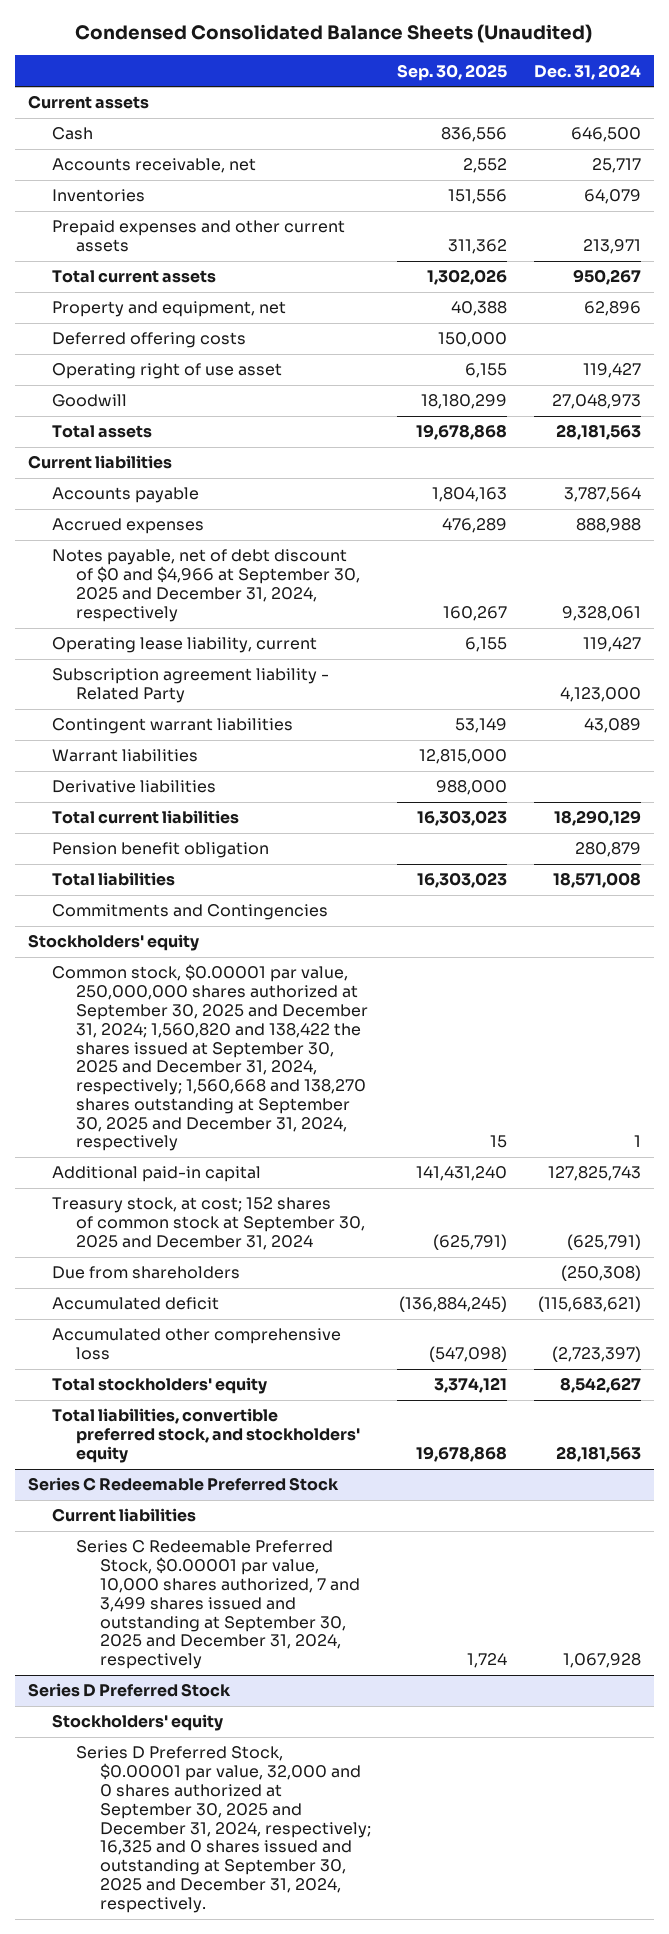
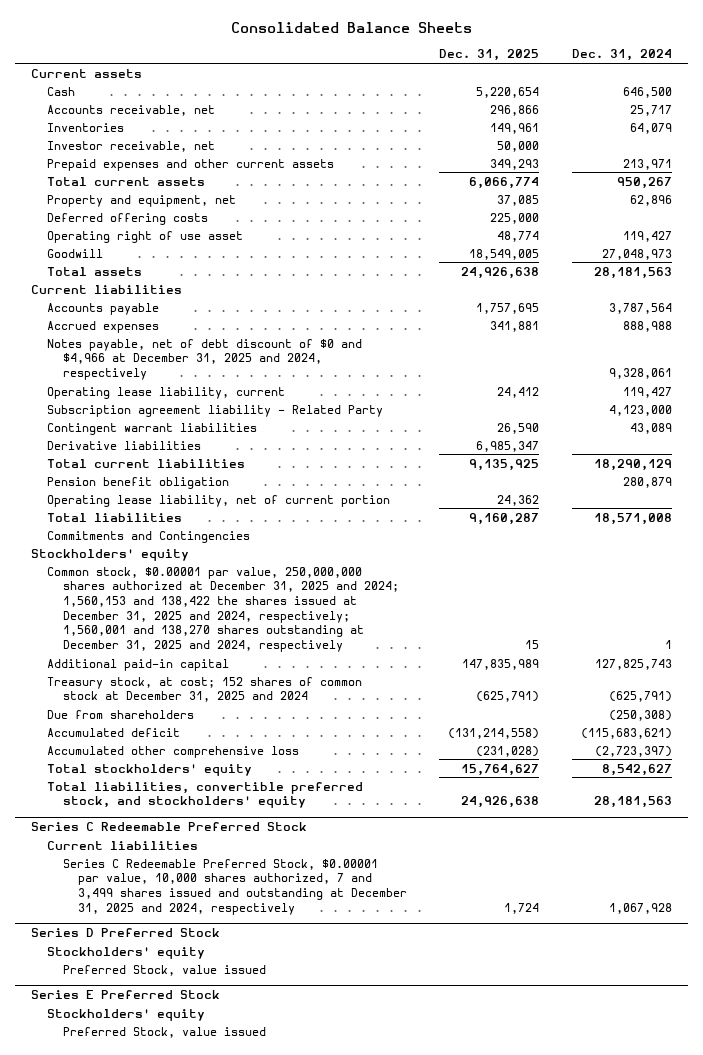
- Condensed Consolidated Balance Sheets (Unaudited)
+ Consolidated Balance Sheets
- | Sep. 30, 2025 | Dec. 31, 2024
+ | Dec. 31, 2025 | Dec. 31, 2024
+ Investor receivable, net | 50,000 |
- Notes payable, net of debt discount of $0 and $4,966 at September 30, 2025 and December 31, 2024, respectively | 160,267 | 9,328,061
+ Notes payable, net of debt discount of $0 and $4,966 at December 31, 2025 and 2024, respectively | | 9,328,061
- Warrant liabilities | 12,815,000 |
+ Operating lease liability, net of current portion | 24,362 |
- Common stock, $0.00001 par value, 250,000,000 shares authorized at September 30, 2025 and December 31, 2024; 1,560,820 and 138,422 the shares issued at September 30, 2025 and December 31, 2024, respectively; 1,560,668 and 138,270 shares outstanding at September 30, 2025 and December 31, 2024, respectively | 15 | 1
+ Common stock, $0.00001 par value, 250,000,000 shares authorized at December 31, 2025 and 2024; 1,560,153 and 138,422 the shares issued at December 31, 2025 and 2024, respectively; 1,560,001 and 138,270 shares outstanding at December 31, 2025 and 2024, respectively | 15 | 1
- Treasury stock, at cost; 152 shares of common stock at September 30, 2025 and December 31, 2024 | (625,791) | (625,791)
+ Treasury stock, at cost; 152 shares of common stock at December 31, 2025 and 2024 | (625,791) | (625,791)
@ Series C Redeemable Preferred Stock
- Series C Redeemable Preferred Stock, $0.00001 par value, 10,000 shares authorized, 7 and 3,499 shares issued and outstanding at September 30, 2025 and December 31, 2024, respectively | 1,724 | 1,067,928
+ Series C Redeemable Preferred Stock, $0.00001 par value, 10,000 shares authorized, 7 and 3,499 shares issued and outstanding at December 31, 2025 and 2024, respectively | 1,724 | 1,067,928
@ Series D Preferred Stock
- Series D Preferred Stock, $0.00001 par value, 32,000 and 0 shares authorized at September 30, 2025 and December 31, 2024, respectively; 16,325 and 0 shares issued and outstanding at September 30, 2025 and December 31, 2024, respectively.
+ Preferred Stock, value issued
+ Series E Preferred Stock
+ Stockholders' equity
+ Preferred Stock, value issued

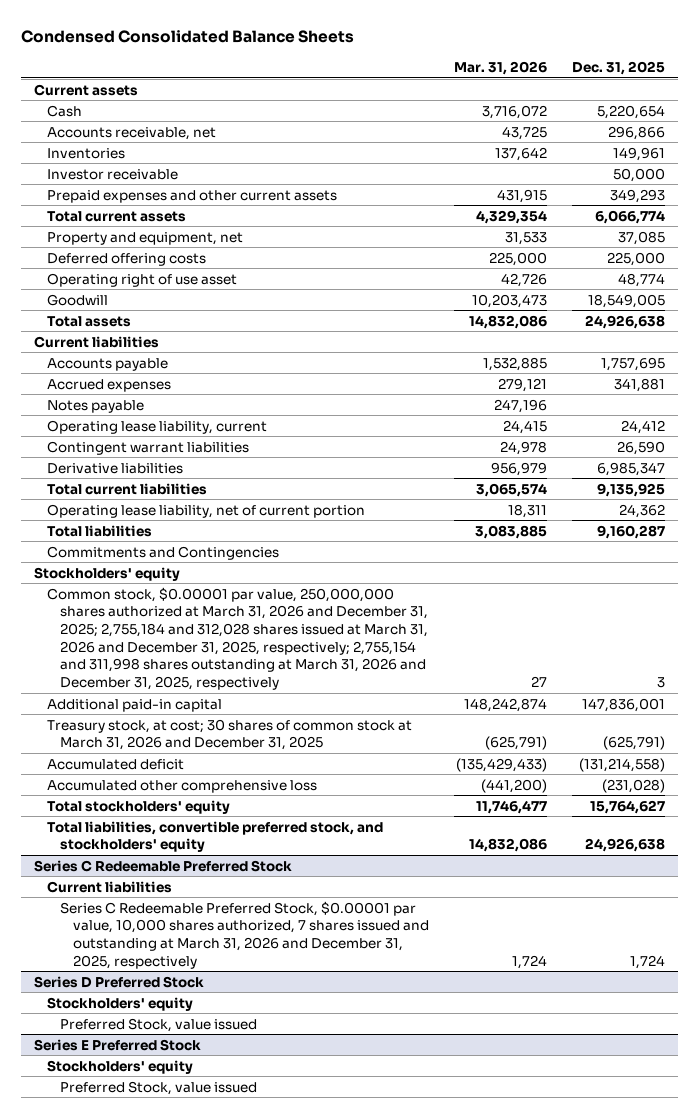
- Consolidated Balance Sheets
+ Condensed Consolidated Balance Sheets
- | Dec. 31, 2025 | Dec. 31, 2024
+ | Mar. 31, 2026 | Dec. 31, 2025
- Investor receivable, net | 50,000 |
+ Investor receivable | | 50,000
- Notes payable, net of debt discount of $0 and $4,966 at December 31, 2025 and 2024, respectively | | 9,328,061
+ Notes payable | 247,196 |
- Subscription agreement liability - Related Party | | 4,123,000
- Pension benefit obligation | | 280,879
- Common stock, $0.00001 par value, 250,000,000 shares authorized at December 31, 2025 and 2024; 1,560,153 and 138,422 the shares issued at December 31, 2025 and 2024, respectively; 1,560,001 and 138,270 shares outstanding at December 31, 2025 and 2024, respectively | 15 | 1
- Additional paid-in capital | 147,835,989 | 127,825,743
- Treasury stock, at cost; 152 shares of common stock at December 31, 2025 and 2024 | (625,791) | (625,791)
- Due from shareholders | | (250,308)
+ Common stock, $0.00001 par value, 250,000,000 shares authorized at March 31, 2026 and December 31, 2025; 2,755,184 and 312,028 shares issued at March 31, 2026 and December 31, 2025, respectively; 2,755,154 and 311,998 shares outstanding at March 31, 2026 and December 31, 2025, respectively | 27 | 3
+ Additional paid-in capital | 148,242,874 | 147,836,001
+ Treasury stock, at cost; 30 shares of common stock at March 31, 2026 and December 31, 2025 | (625,791) | (625,791)
@ Series C Redeemable Preferred Stock
- Series C Redeemable Preferred Stock, $0.00001 par value, 10,000 shares authorized, 7 and 3,499 shares issued and outstanding at December 31, 2025 and 2024, respectively | 1,724 | 1,067,928
+ Series C Redeemable Preferred Stock, $0.00001 par value, 10,000 shares authorized, 7 shares issued and outstanding at March 31, 2026 and December 31, 2025, respectively | 1,724 | 1,724

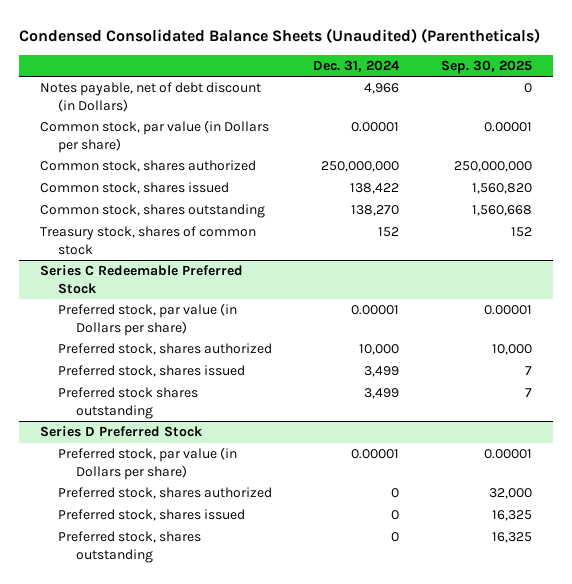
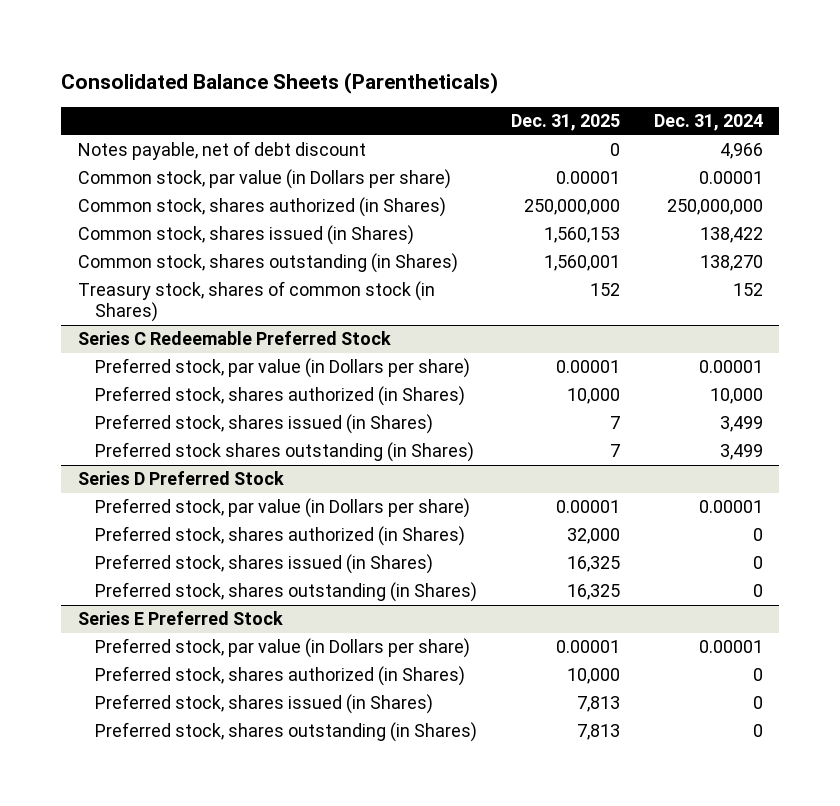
- Condensed Consolidated Balance Sheets (Unaudited) (Parentheticals)
+ Consolidated Balance Sheets (Parentheticals)
- | Dec. 31, 2024 | Sep. 30, 2025
+ | Dec. 31, 2025 | Dec. 31, 2024
- Notes payable, net of debt discount (in Dollars) | 4,966 | 0
+ Notes payable, net of debt discount | 0 | 4,966
- Common stock, shares authorized | 250,000,000 | 250,000,000
- Common stock, shares issued | 138,422 | 1,560,820
- Common stock, shares outstanding | 138,270 | 1,560,668
- Treasury stock, shares of common stock | 152 | 152
+ Common stock, shares authorized (in Shares) | 250,000,000 | 250,000,000
+ Common stock, shares issued (in Shares) | 1,560,153 | 138,422
+ Common stock, shares outstanding (in Shares) | 1,560,001 | 138,270
+ Treasury stock, shares of common stock (in Shares) | 152 | 152
@ Series C Redeemable Preferred Stock
- Preferred stock, shares authorized | 10,000 | 10,000
- Preferred stock, shares issued | 3,499 | 7
- Preferred stock shares outstanding | 3,499 | 7
+ Preferred stock, shares authorized (in Shares) | 10,000 | 10,000
+ Preferred stock, shares issued (in Shares) | 7 | 3,499
+ Preferred stock shares outstanding (in Shares) | 7 | 3,499
@ Series D Preferred Stock
- Preferred stock, shares authorized | 0 | 32,000
- Preferred stock, shares issued | 0 | 16,325
- Preferred stock, shares outstanding | 0 | 16,325
+ Preferred stock, shares authorized (in Shares) | 32,000 | 0
+ Preferred stock, shares issued (in Shares) | 16,325 | 0
+ Preferred stock, shares outstanding (in Shares) | 16,325 | 0
+ Series E Preferred Stock
+ Preferred stock, par value (in Dollars per share) | 0.00001 | 0.00001
+ Preferred stock, shares authorized (in Shares) | 10,000 | 0
+ Preferred stock, shares issued (in Shares) | 7,813 | 0
+ Preferred stock, shares outstanding (in Shares) | 7,813 | 0

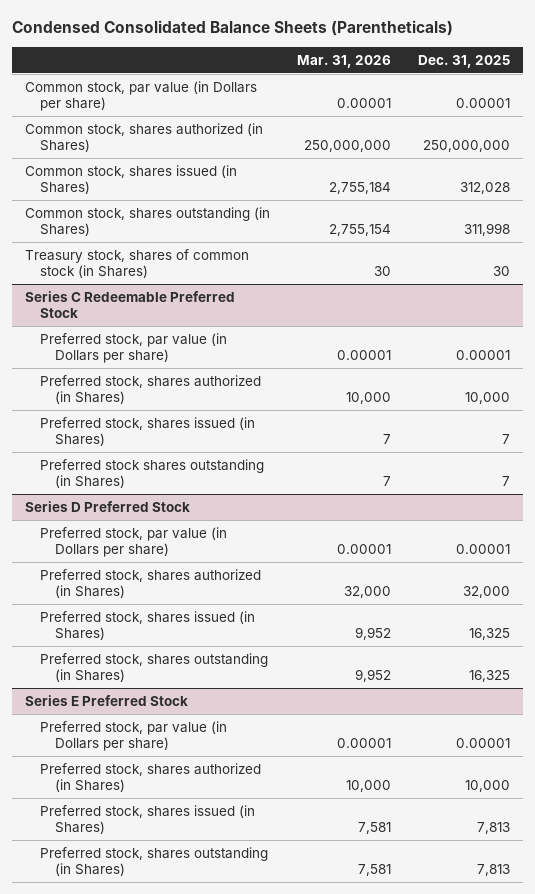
- Consolidated Balance Sheets (Parentheticals)
+ Condensed Consolidated Balance Sheets (Parentheticals)
- | Dec. 31, 2025 | Dec. 31, 2024
+ | Mar. 31, 2026 | Dec. 31, 2025
- Notes payable, net of debt discount | 0 | 4,966
- Common stock, shares issued (in Shares) | 1,560,153 | 138,422
- Common stock, shares outstanding (in Shares) | 1,560,001 | 138,270
- Treasury stock, shares of common stock (in Shares) | 152 | 152
+ Common stock, shares issued (in Shares) | 2,755,184 | 312,028
+ Common stock, shares outstanding (in Shares) | 2,755,154 | 311,998
+ Treasury stock, shares of common stock (in Shares) | 30 | 30

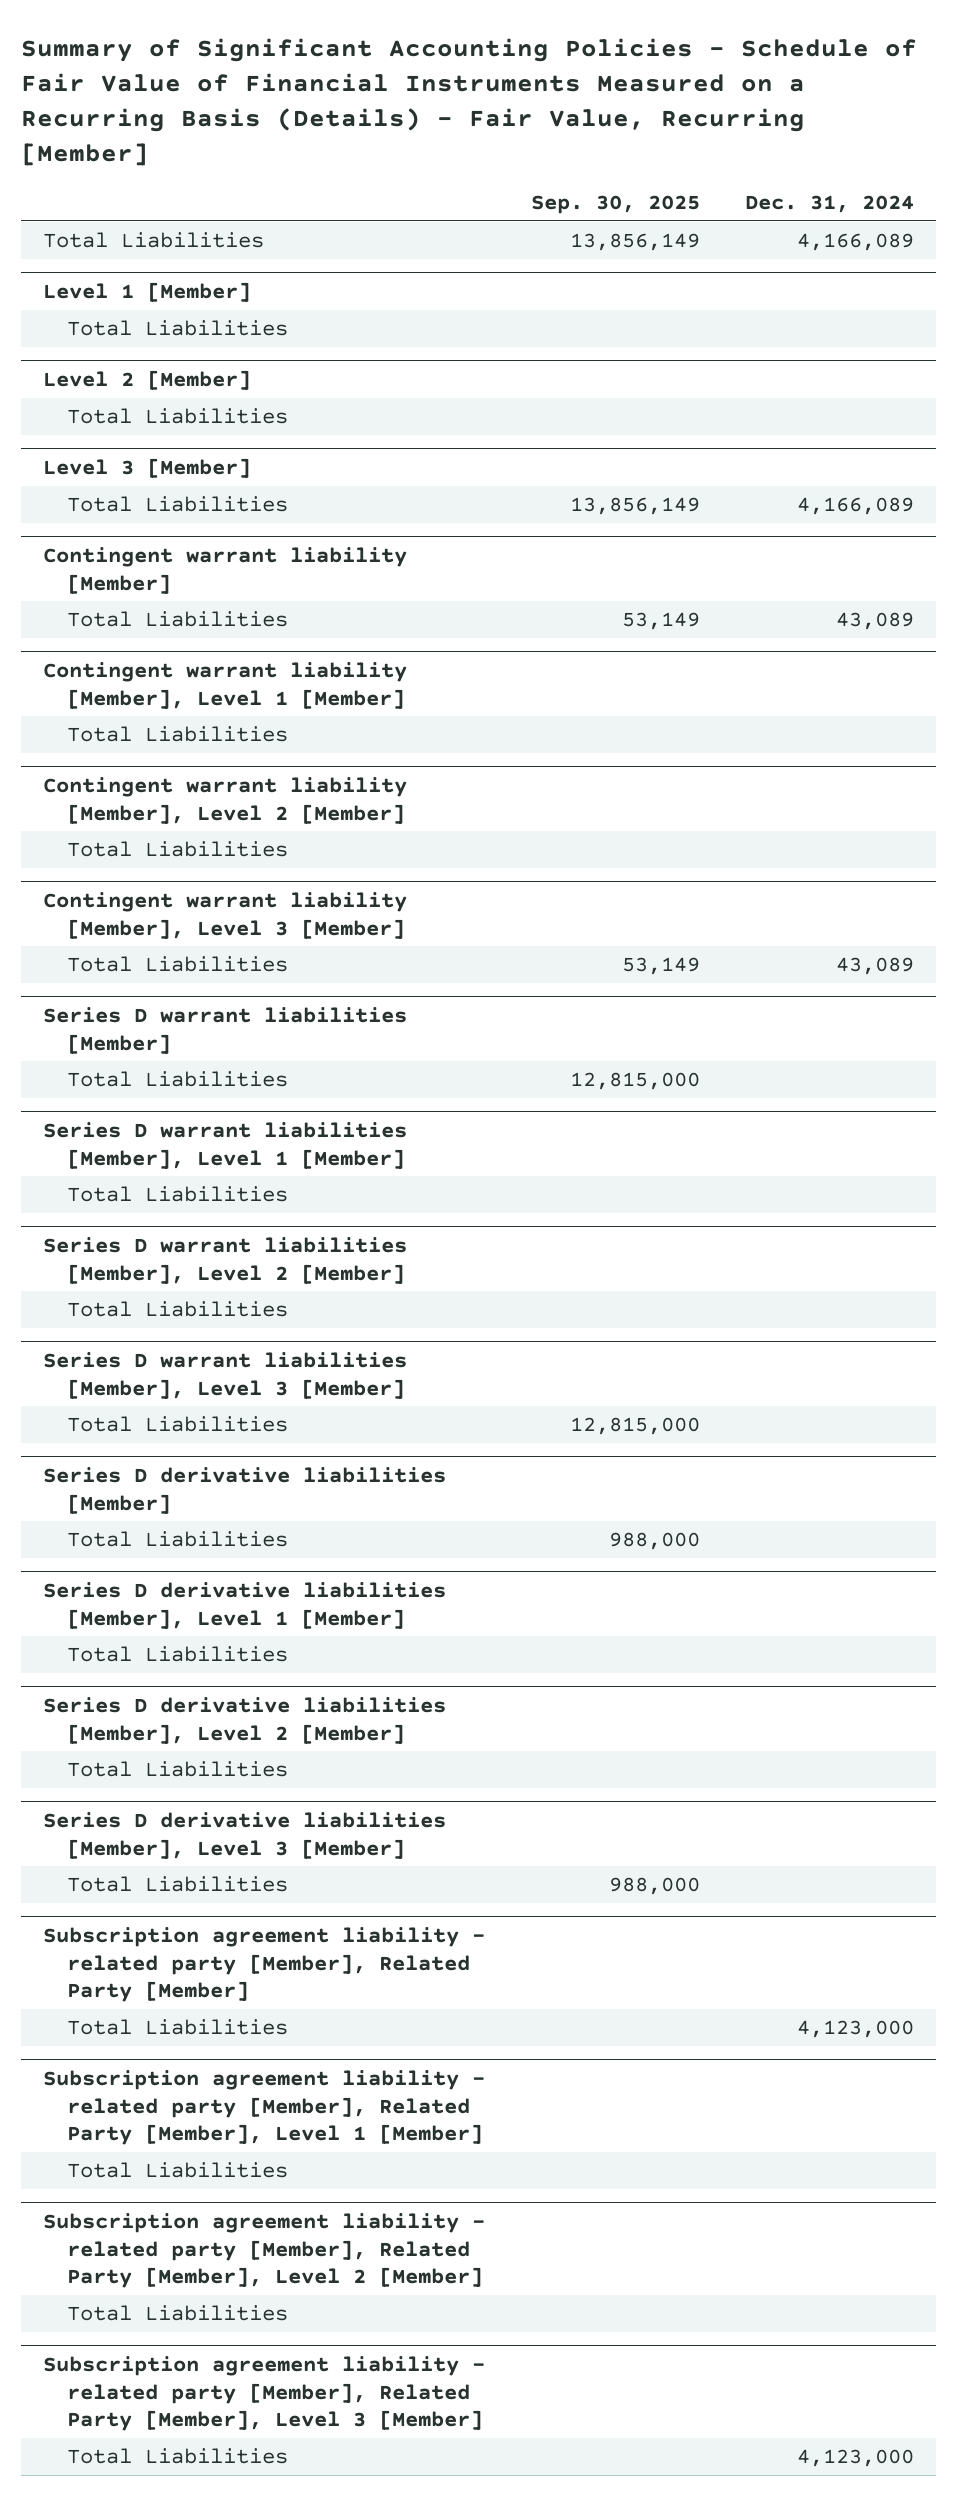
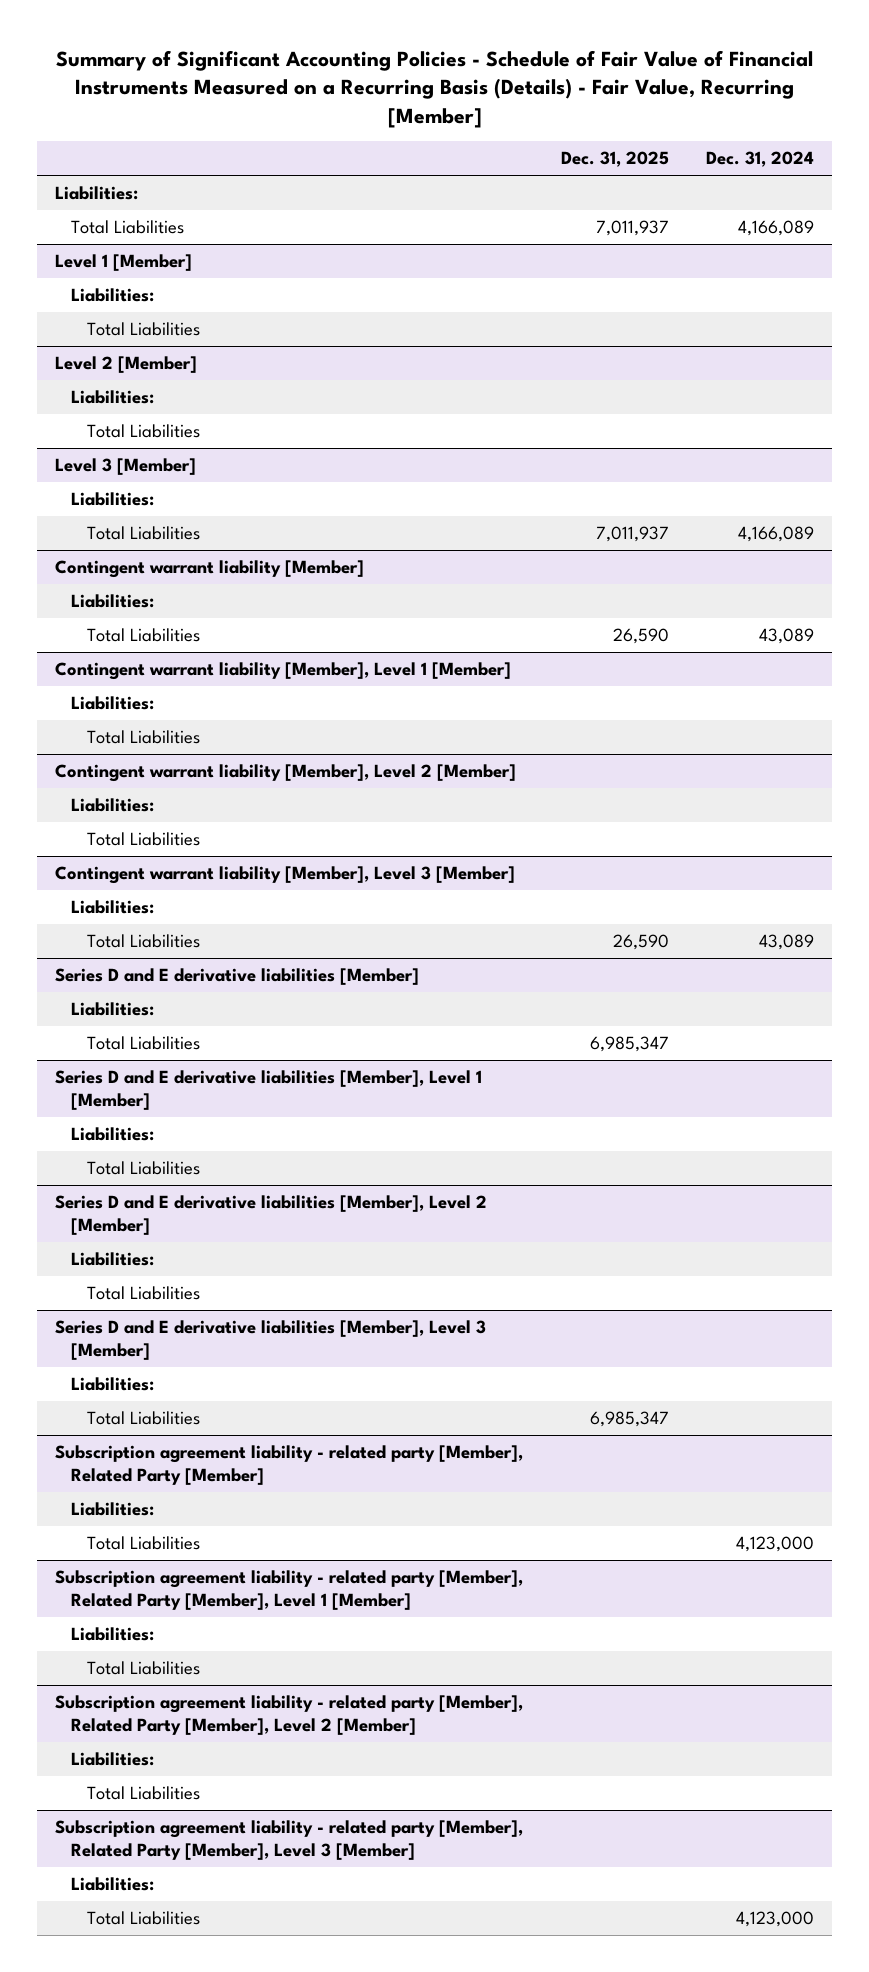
- | Sep. 30, 2025 | Dec. 31, 2024
+ | Dec. 31, 2025 | Dec. 31, 2024
+ Liabilities:
@ Level 1 [Member]
+ Liabilities:
@ Level 2 [Member]
+ Liabilities:
@ Level 3 [Member]
+ Liabilities:
@ Contingent warrant liability [Member]
+ Liabilities:
@ Contingent warrant liability [Member], Level 1 [Member]
+ Liabilities:
@ Contingent warrant liability [Member], Level 2 [Member]
+ Liabilities:
@ Contingent warrant liability [Member], Level 3 [Member]
+ Liabilities:
- Series D warrant liabilities [Member]
- Total Liabilities | 12,815,000 |
- Series D warrant liabilities [Member], Level 1 [Member]
- Total Liabilities
- Series D warrant liabilities [Member], Level 2 [Member]
- Total Liabilities
- Series D warrant liabilities [Member], Level 3 [Member]
- Total Liabilities | 12,815,000 |
- Series D derivative liabilities [Member]
+ Series D and E derivative liabilities [Member]
+ Liabilities:
- Series D derivative liabilities [Member], Level 1 [Member]
+ Series D and E derivative liabilities [Member], Level 1 [Member]
+ Liabilities:
- Series D derivative liabilities [Member], Level 2 [Member]
+ Series D and E derivative liabilities [Member], Level 2 [Member]
+ Liabilities:
- Series D derivative liabilities [Member], Level 3 [Member]
+ Series D and E derivative liabilities [Member], Level 3 [Member]
+ Liabilities:
@ Subscription agreement liability - related party [Member], Related Party [Member]
+ Liabilities:
@ Subscription agreement liability - related party [Member], Related Party [Member], Level 1 [Member]
+ Liabilities:
@ Subscription agreement liability - related party [Member], Related Party [Member], Level 2 [Member]
+ Liabilities:
@ Subscription agreement liability - related party [Member], Related Party [Member], Level 3 [Member]
+ Liabilities:

